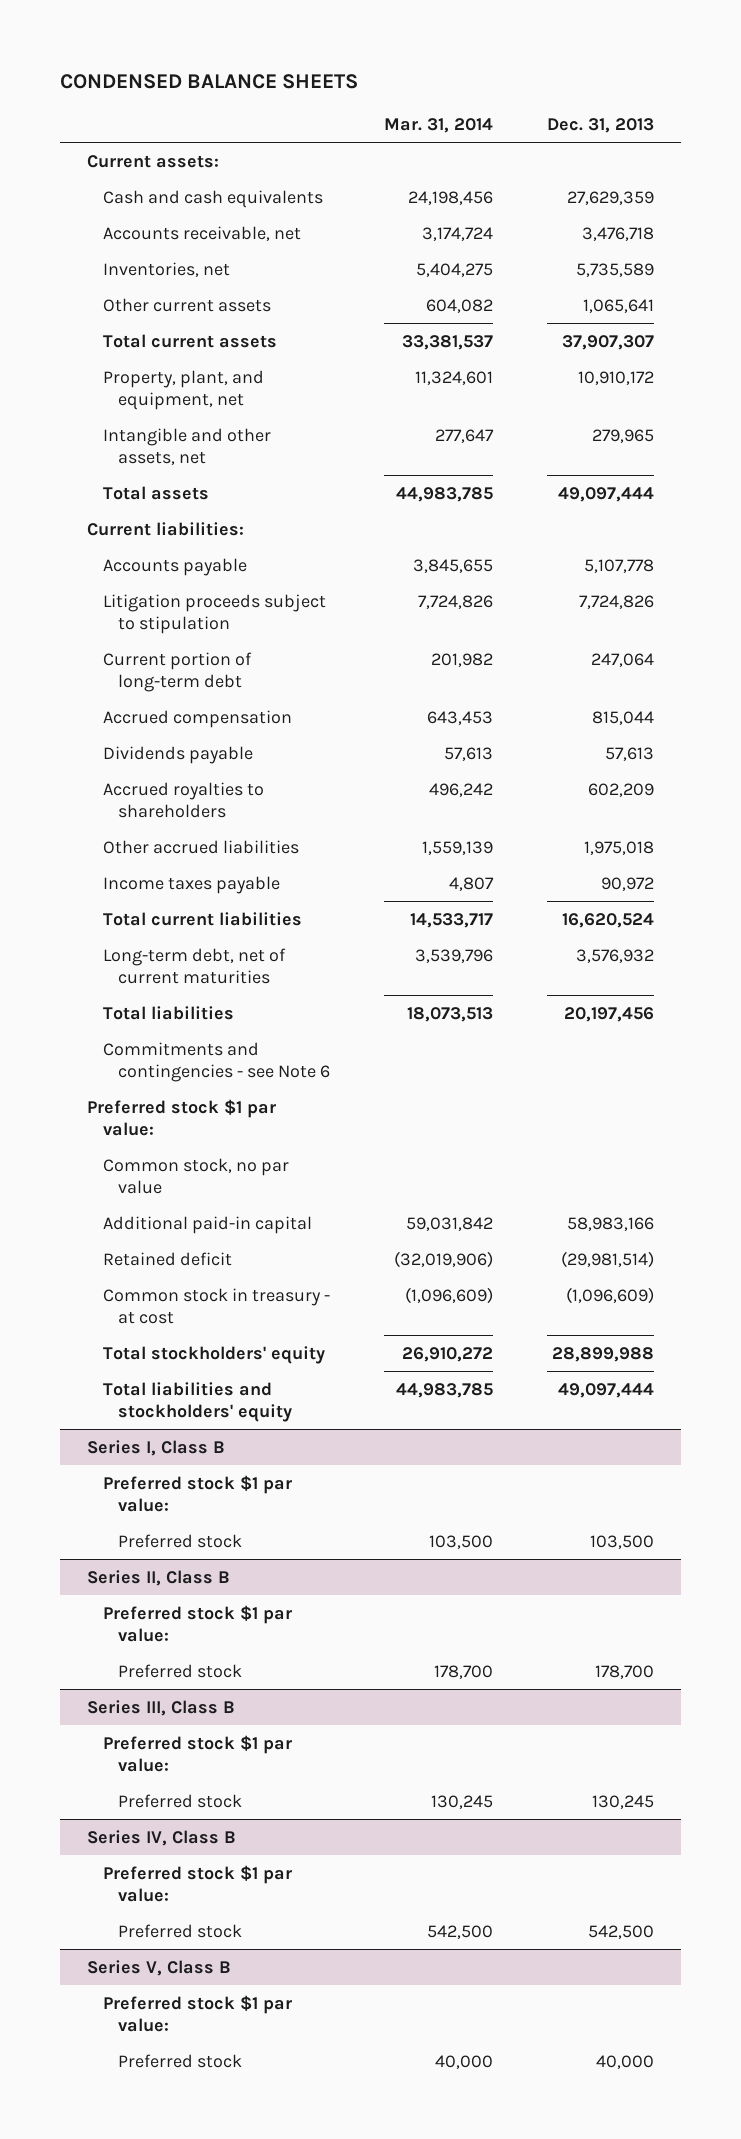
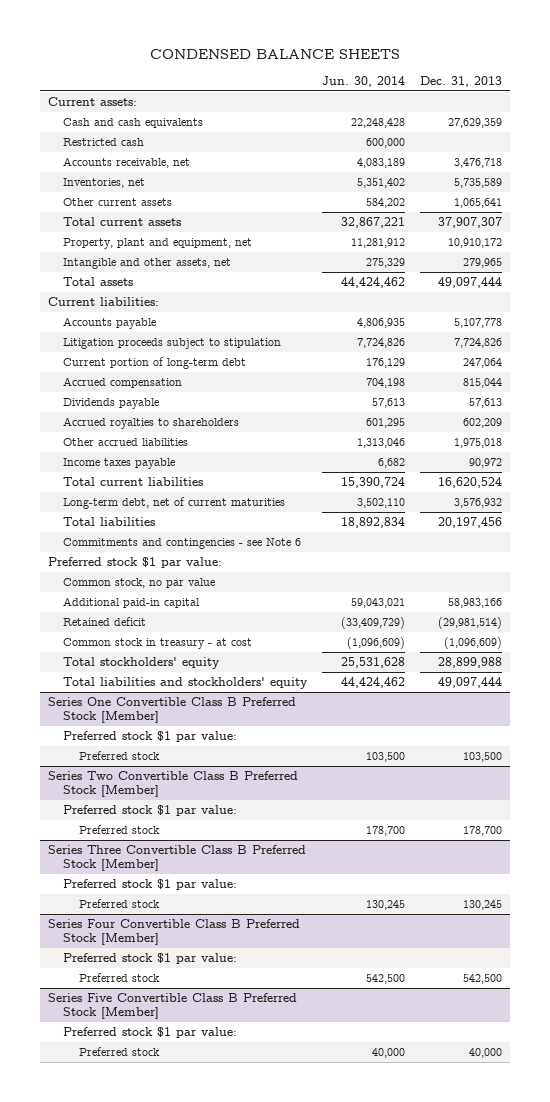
- | Mar. 31, 2014 | Dec. 31, 2013
+ | Jun. 30, 2014 | Dec. 31, 2013
+ Restricted cash | 600,000 |
- Property, plant, and equipment, net | 11,324,601 | 10,910,172
+ Property, plant and equipment, net | 11,281,912 | 10,910,172
- Series I, Class B
+ Series One Convertible Class B Preferred Stock [Member]
- Series II, Class B
+ Series Two Convertible Class B Preferred Stock [Member]
- Series III, Class B
+ Series Three Convertible Class B Preferred Stock [Member]
- Series IV, Class B
+ Series Four Convertible Class B Preferred Stock [Member]
- Series V, Class B
+ Series Five Convertible Class B Preferred Stock [Member]

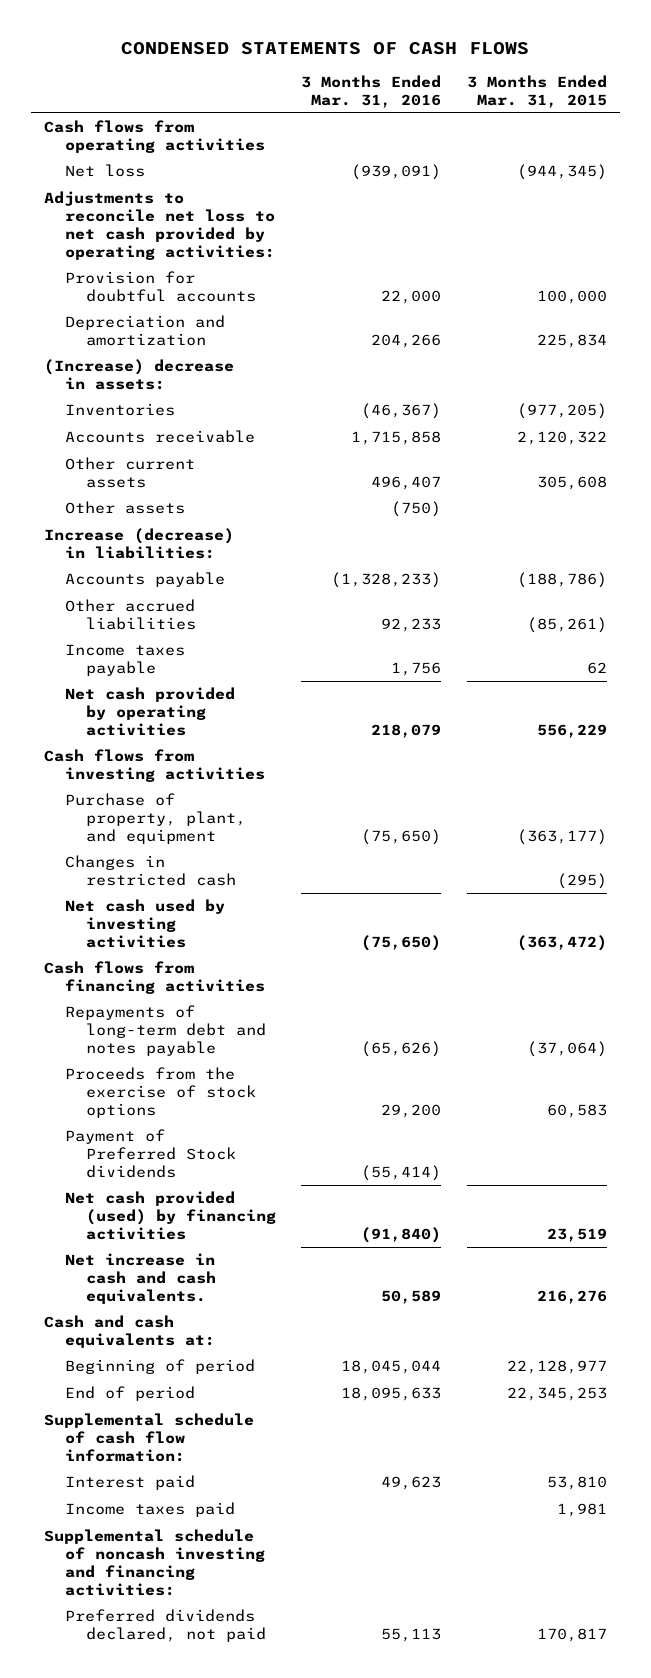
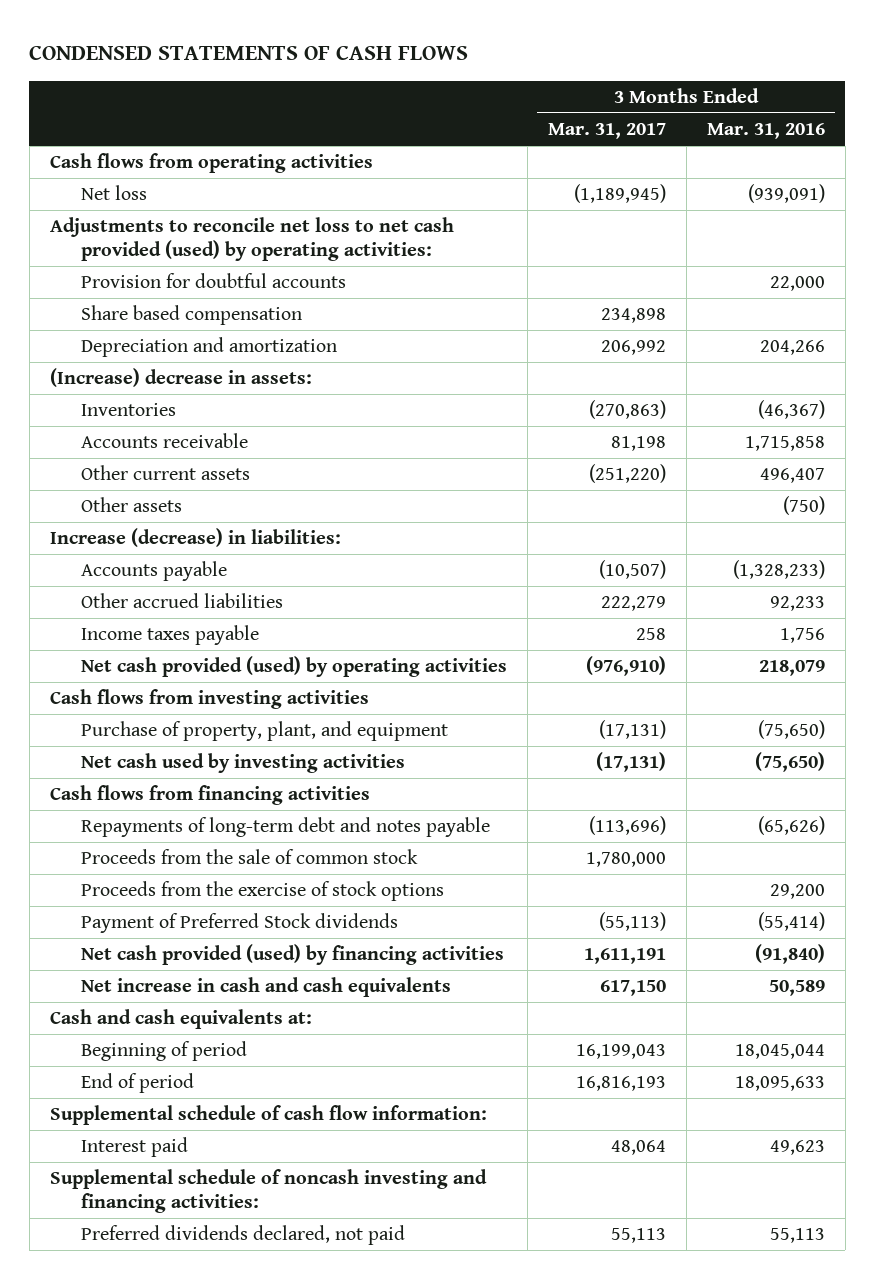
- | 3 Months Ended Mar. 31, 2016 | 3 Months Ended Mar. 31, 2015
+ | 3 Months Ended Mar. 31, 2017 | 3 Months Ended Mar. 31, 2016
- Adjustments to reconcile net loss to net cash provided by operating activities:
+ Adjustments to reconcile net loss to net cash provided (used) by operating activities:
+ Share based compensation | 234,898 |
- Net cash provided by operating activities | 218,079 | 556,229
+ Net cash provided (used) by operating activities | (976,910) | 218,079
- Changes in restricted cash | | (295)
+ Proceeds from the sale of common stock | 1,780,000 |
- Net increase in cash and cash equivalents. | 50,589 | 216,276
+ Net increase in cash and cash equivalents | 617,150 | 50,589
- Income taxes paid | | 1,981

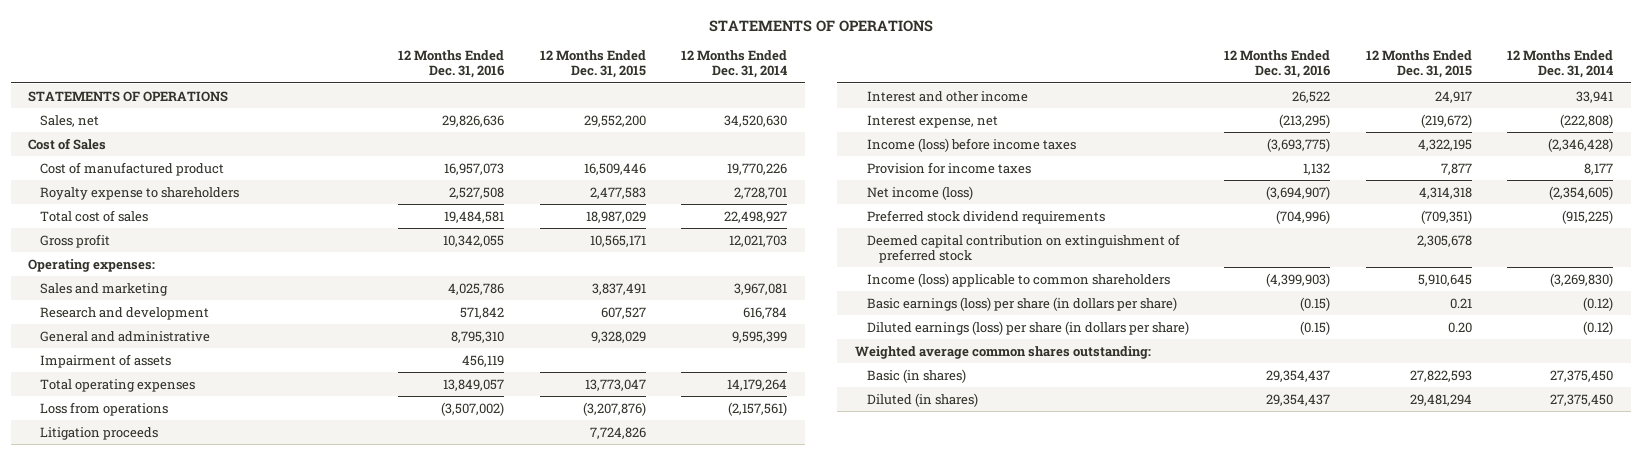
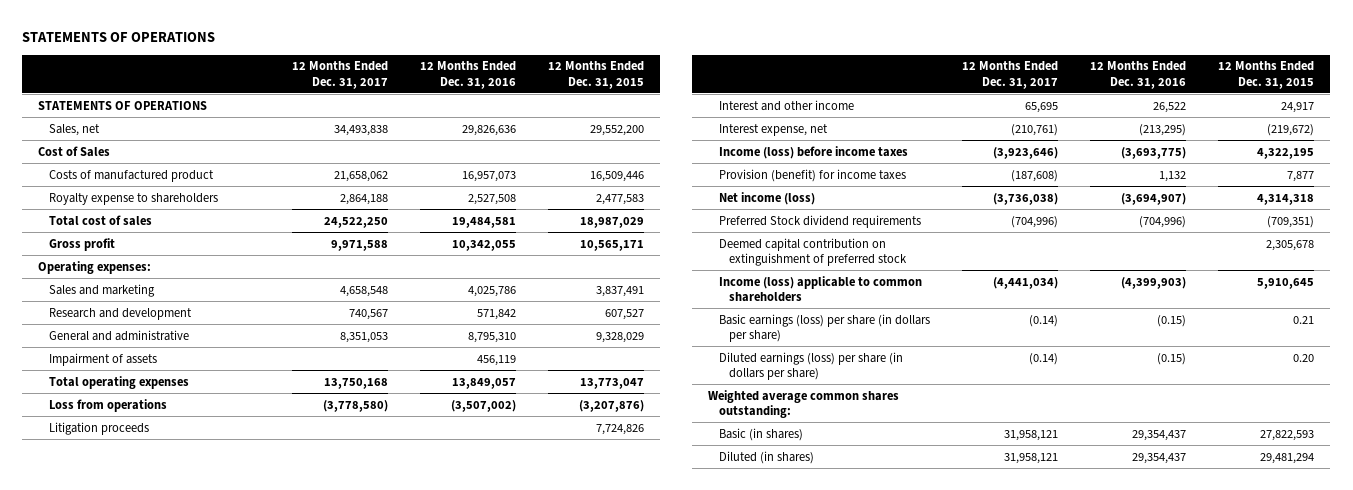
- | 12 Months Ended Dec. 31, 2016 | 12 Months Ended Dec. 31, 2015 | 12 Months Ended Dec. 31, 2014
+ | 12 Months Ended Dec. 31, 2017 | 12 Months Ended Dec. 31, 2016 | 12 Months Ended Dec. 31, 2015
- Cost of manufactured product | 16,957,073 | 16,509,446 | 19,770,226
+ Costs of manufactured product | 21,658,062 | 16,957,073 | 16,509,446
- Provision for income taxes | 1,132 | 7,877 | 8,177
+ Provision (benefit) for income taxes | (187,608) | 1,132 | 7,877
- Preferred stock dividend requirements | (704,996) | (709,351) | (915,225)
+ Preferred Stock dividend requirements | (704,996) | (704,996) | (709,351)

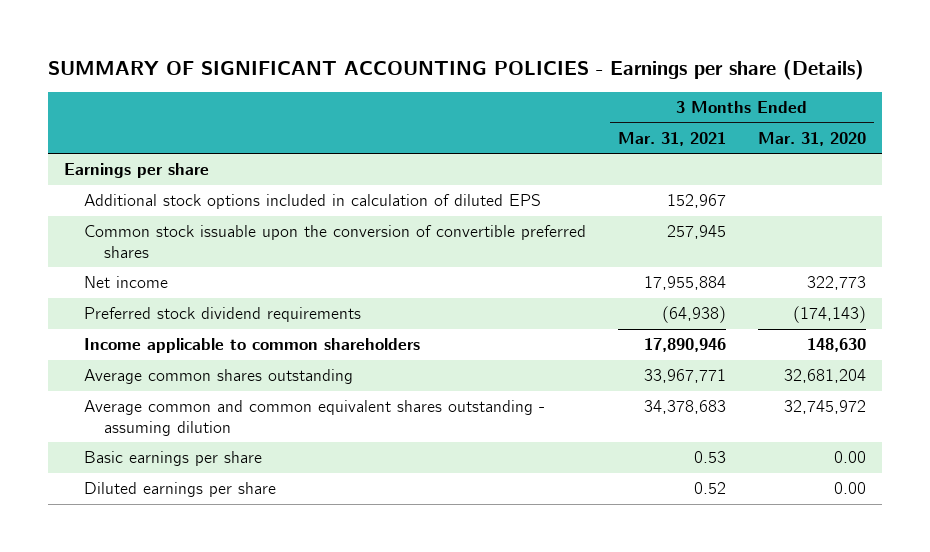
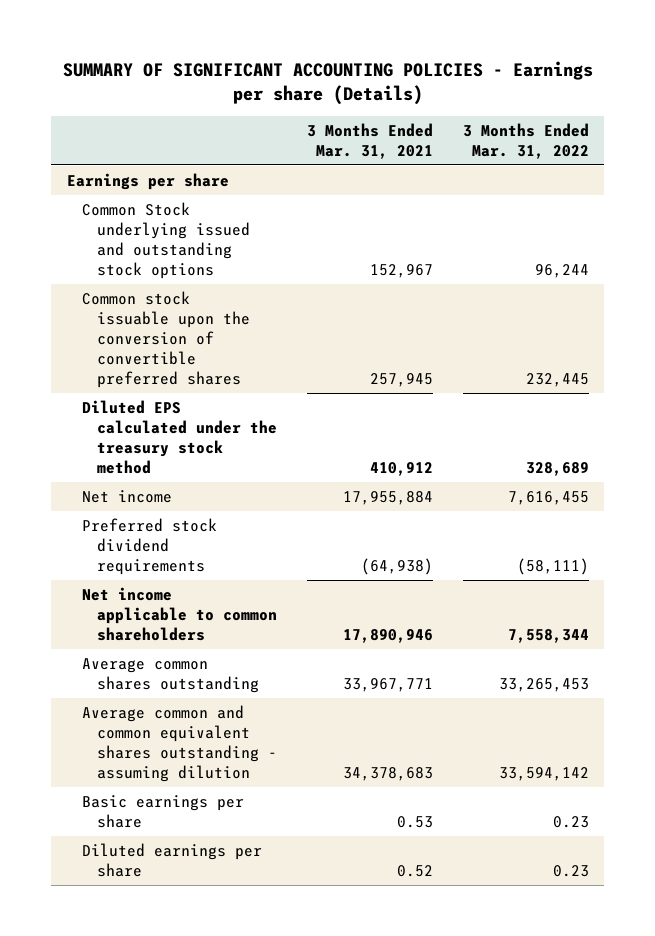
- | 3 Months Ended Mar. 31, 2021 | 3 Months Ended Mar. 31, 2020
+ | 3 Months Ended Mar. 31, 2021 | 3 Months Ended Mar. 31, 2022
- Additional stock options included in calculation of diluted EPS | 152,967 |
+ Common Stock underlying issued and outstanding stock options | 152,967 | 96,244
+ Diluted EPS calculated under the treasury stock method | 410,912 | 328,689
- Income applicable to common shareholders | 17,890,946 | 148,630
+ Net income applicable to common shareholders | 17,890,946 | 7,558,344

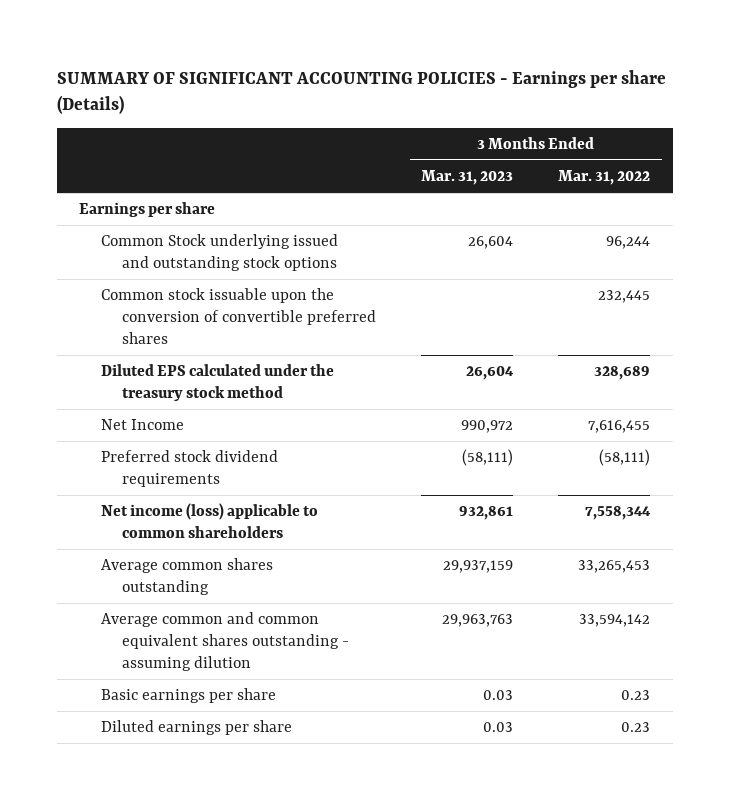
- | 3 Months Ended Mar. 31, 2021 | 3 Months Ended Mar. 31, 2022
+ | 3 Months Ended Mar. 31, 2023 | 3 Months Ended Mar. 31, 2022
- Net income | 17,955,884 | 7,616,455
+ Net Income | 990,972 | 7,616,455
- Net income applicable to common shareholders | 17,890,946 | 7,558,344
+ Net income (loss) applicable to common shareholders | 932,861 | 7,558,344

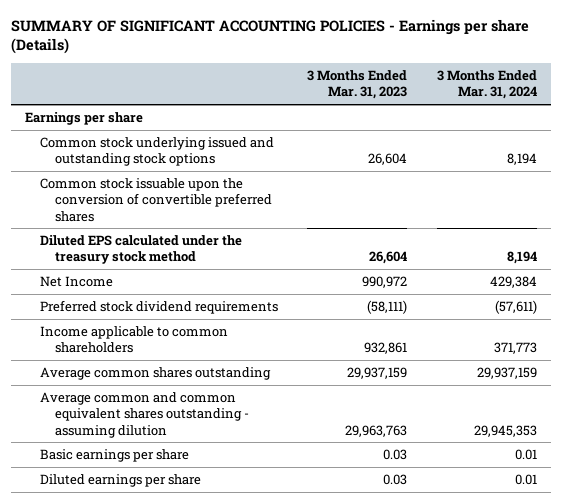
- | 3 Months Ended Mar. 31, 2023 | 3 Months Ended Mar. 31, 2022
+ | 3 Months Ended Mar. 31, 2023 | 3 Months Ended Mar. 31, 2024
- Common Stock underlying issued and outstanding stock options | 26,604 | 96,244
+ Common stock underlying issued and outstanding stock options | 26,604 | 8,194
- Net income (loss) applicable to common shareholders | 932,861 | 7,558,344
+ Income applicable to common shareholders | 932,861 | 371,773

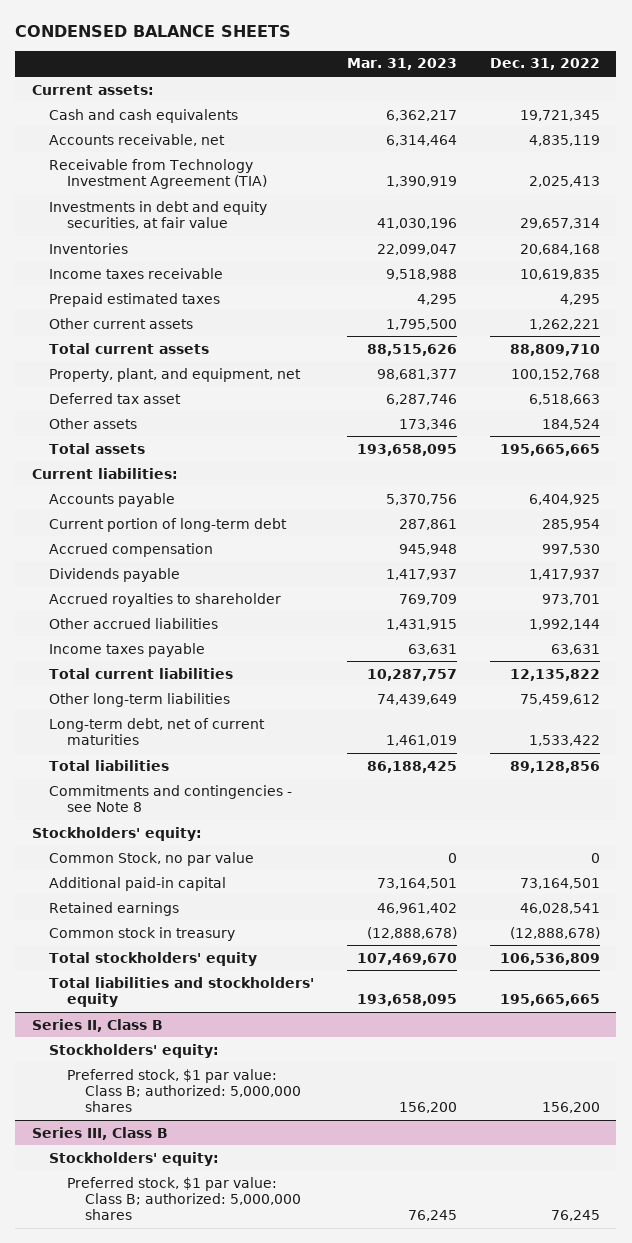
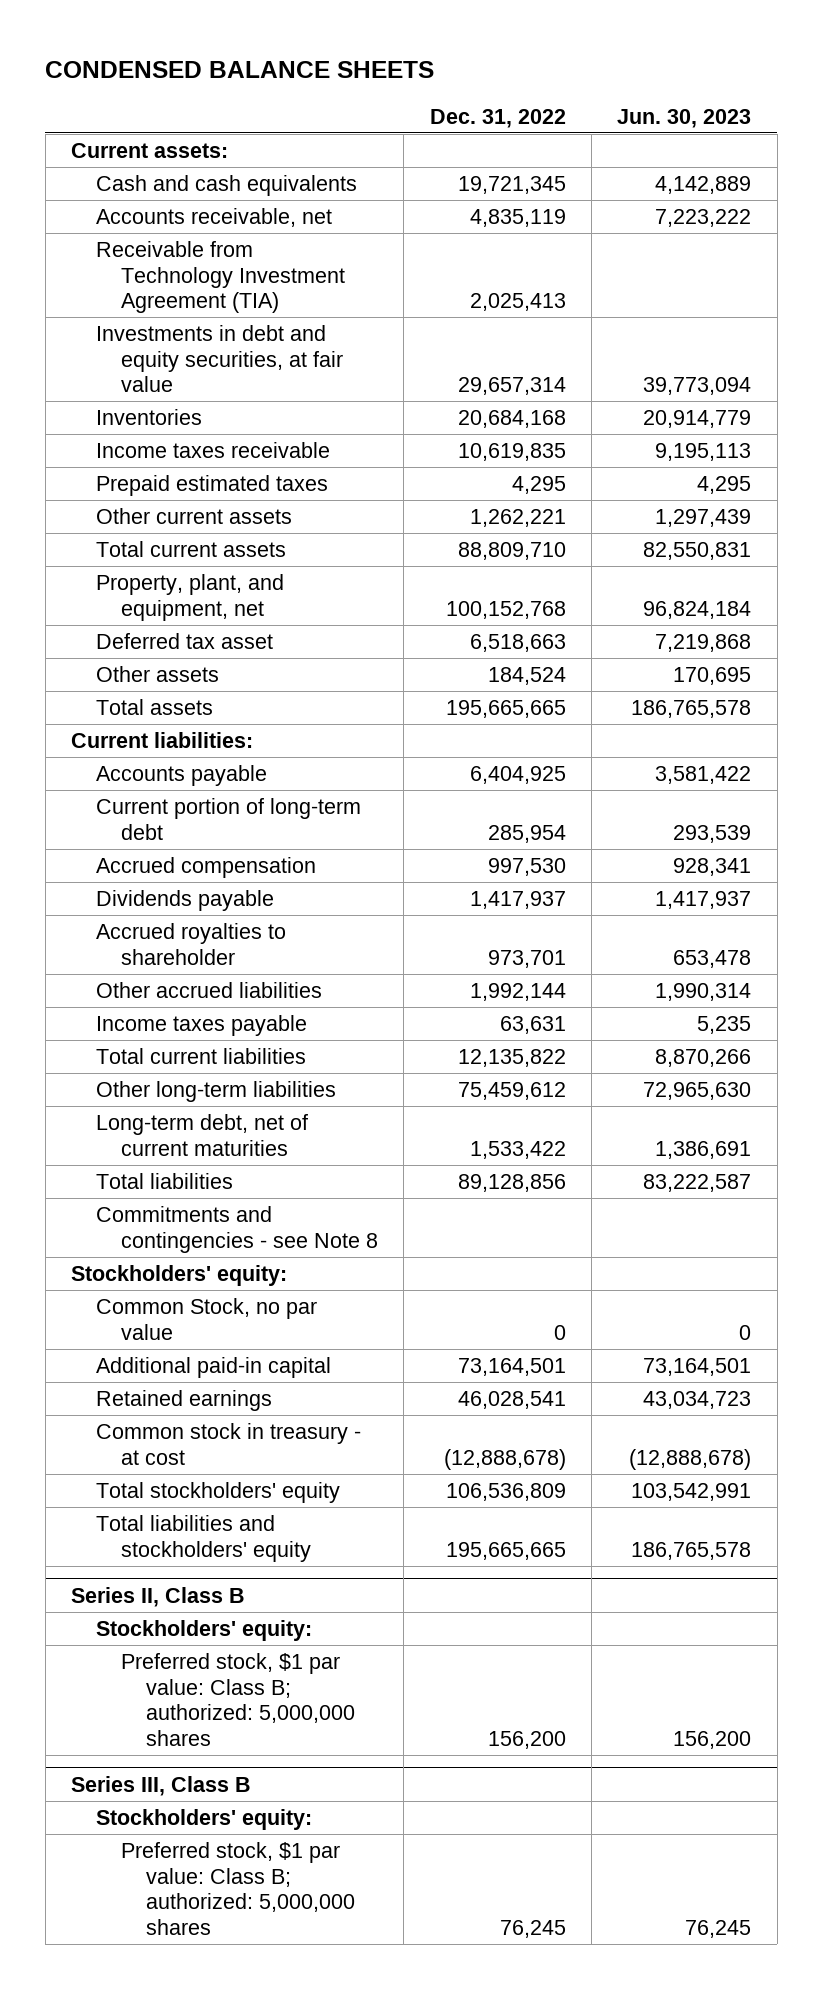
- | Mar. 31, 2023 | Dec. 31, 2022
+ | Dec. 31, 2022 | Jun. 30, 2023
- Common stock in treasury | (12,888,678) | (12,888,678)
+ Common stock in treasury - at cost | (12,888,678) | (12,888,678)

